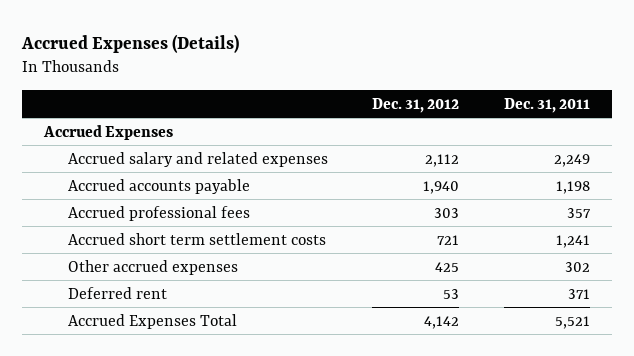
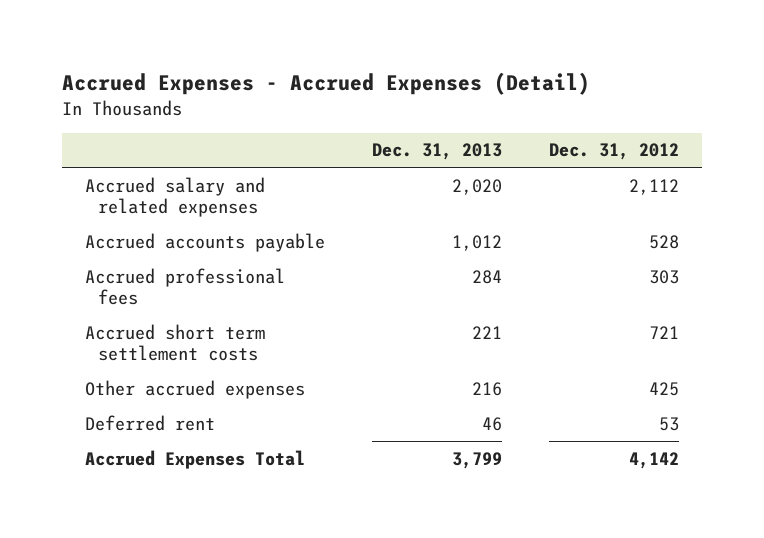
- Accrued Expenses (Details)
+ Accrued Expenses - Accrued Expenses (Detail)
- | Dec. 31, 2012 | Dec. 31, 2011
+ | Dec. 31, 2013 | Dec. 31, 2012
- Accrued Expenses
- Accrued accounts payable | 1,940 | 1,198
+ Accrued accounts payable | 1,012 | 528

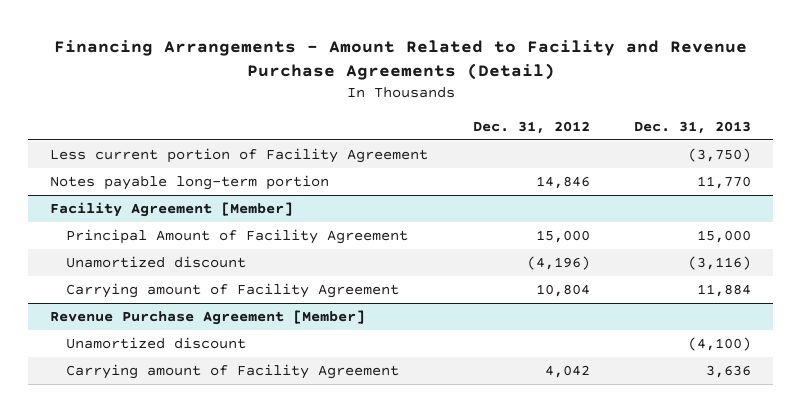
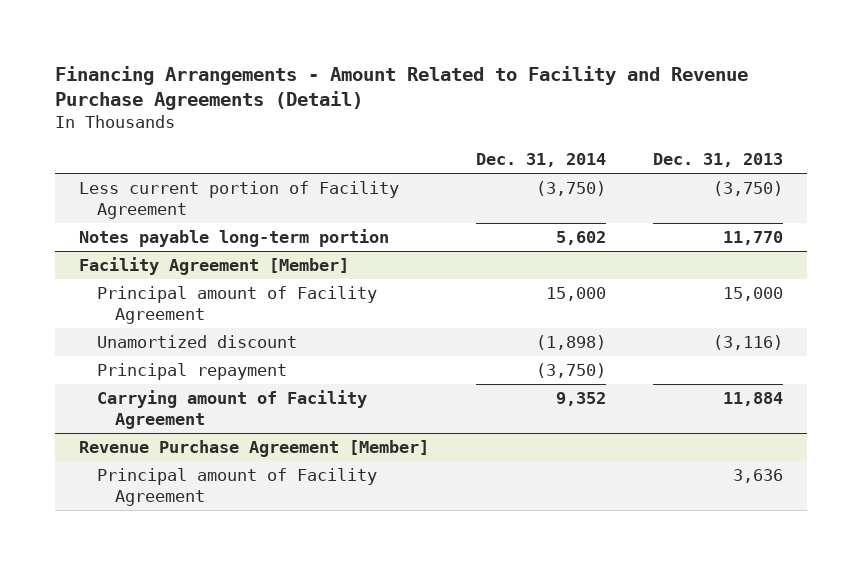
- | Dec. 31, 2012 | Dec. 31, 2013
+ | Dec. 31, 2014 | Dec. 31, 2013
@ Facility Agreement [Member]
- Principal Amount of Facility Agreement | 15,000 | 15,000
+ Principal amount of Facility Agreement | 15,000 | 15,000
+ Principal repayment | (3,750) |
@ Revenue Purchase Agreement [Member]
- Unamortized discount | | (4,100)
- Carrying amount of Facility Agreement | 4,042 | 3,636
+ Principal amount of Facility Agreement | | 3,636

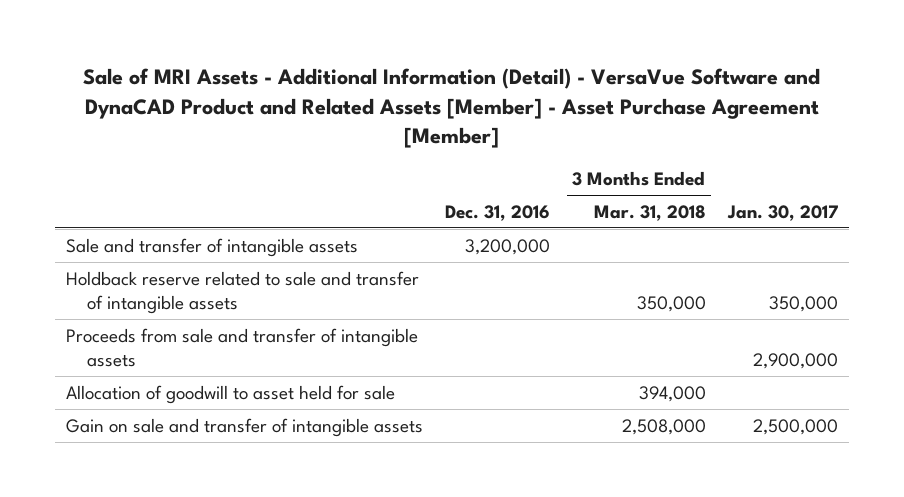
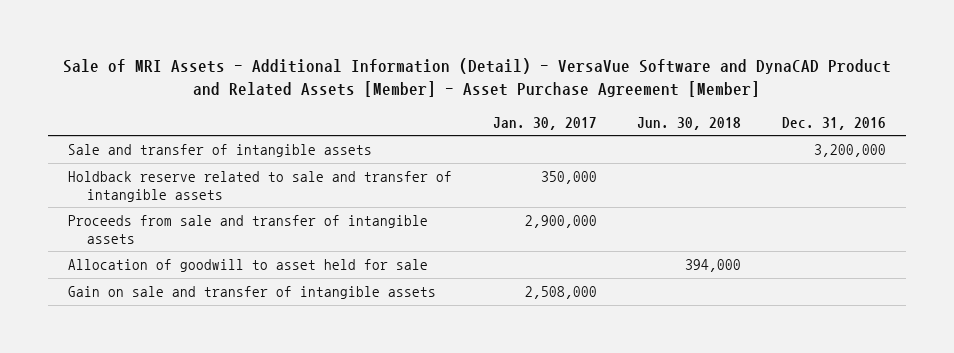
- | Dec. 31, 2016 | 3 Months Ended Mar. 31, 2018 | Jan. 30, 2017
+ | Jan. 30, 2017 | Jun. 30, 2018 | Dec. 31, 2016
- Gain on sale and transfer of intangible assets | | 2,508,000 | 2,500,000
+ Gain on sale and transfer of intangible assets | 2,508,000 | |

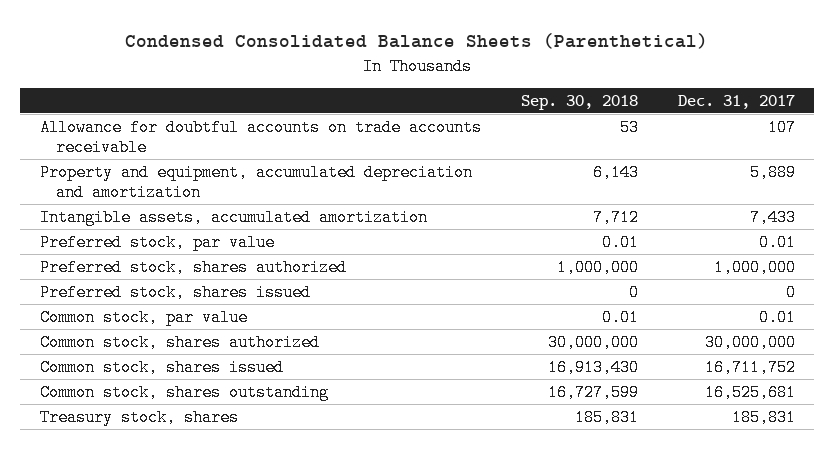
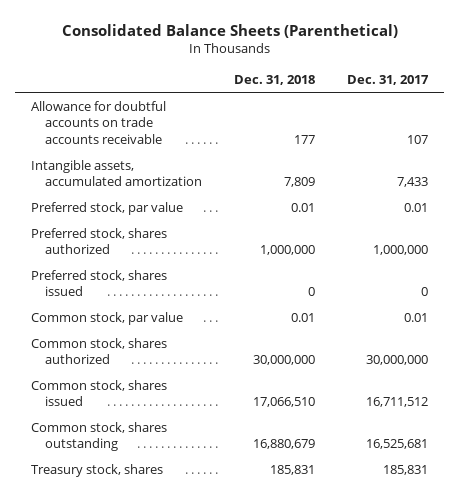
- Condensed Consolidated Balance Sheets (Parenthetical)
+ Consolidated Balance Sheets (Parenthetical)
- | Sep. 30, 2018 | Dec. 31, 2017
+ | Dec. 31, 2018 | Dec. 31, 2017
- Property and equipment, accumulated depreciation and amortization | 6,143 | 5,889
- Common stock, shares issued | 16,913,430 | 16,711,752
+ Common stock, shares issued | 17,066,510 | 16,711,512

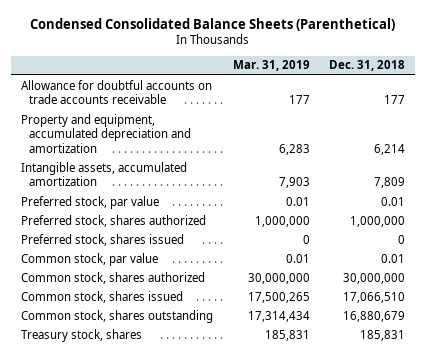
- Consolidated Balance Sheets (Parenthetical)
+ Condensed Consolidated Balance Sheets (Parenthetical)
- | Dec. 31, 2018 | Dec. 31, 2017
+ | Mar. 31, 2019 | Dec. 31, 2018
+ Property and equipment, accumulated depreciation and amortization | 6,283 | 6,214

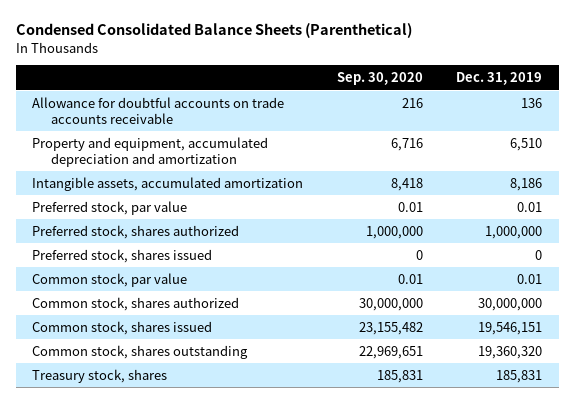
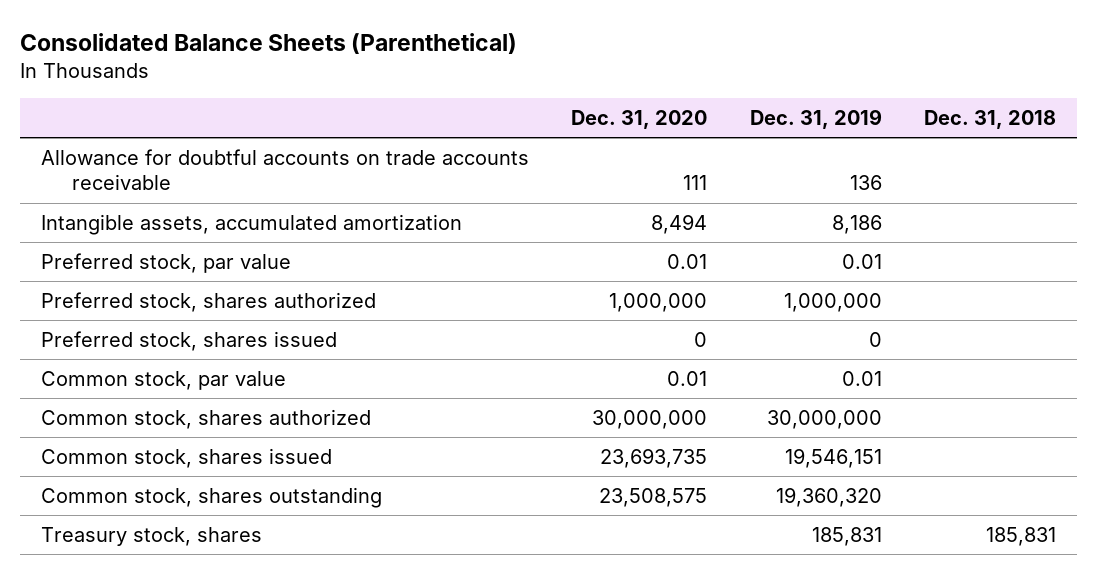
- Condensed Consolidated Balance Sheets (Parenthetical)
+ Consolidated Balance Sheets (Parenthetical)
- | Sep. 30, 2020 | Dec. 31, 2019
+ | Dec. 31, 2020 | Dec. 31, 2019 | Dec. 31, 2018
- Property and equipment, accumulated depreciation and amortization | 6,716 | 6,510

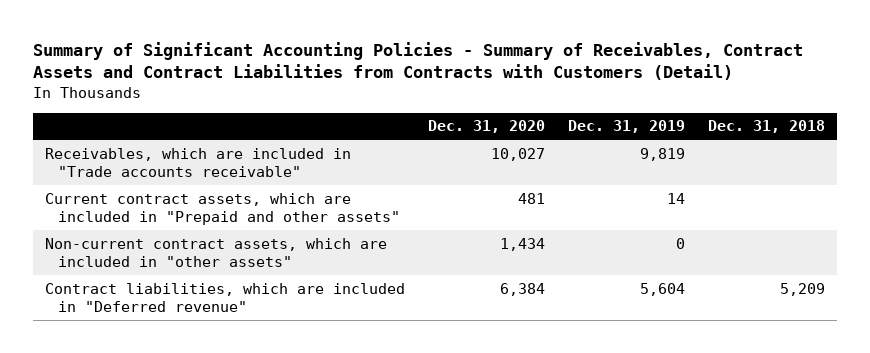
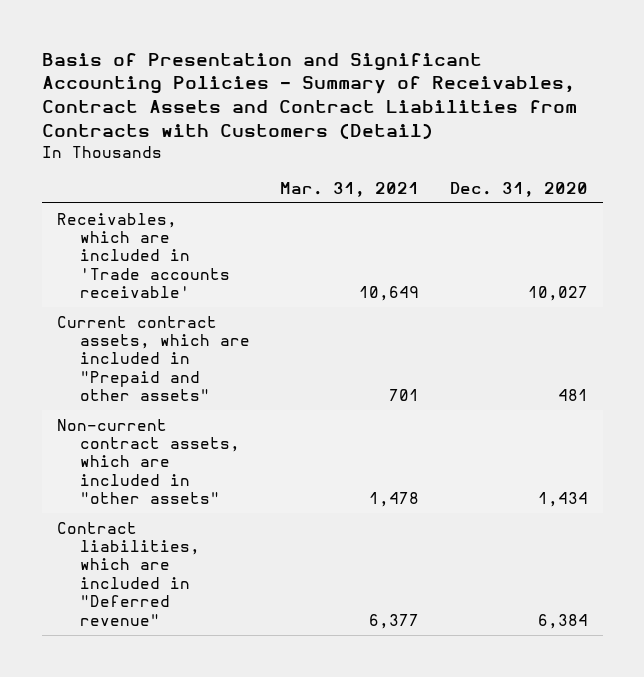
- Summary of Significant Accounting Policies - Summary of Receivables, Contract Assets and Contract Liabilities from Contracts with Customers (Detail)
+ Basis of Presentation and Significant Accounting Policies - Summary of Receivables, Contract Assets and Contract Liabilities from Contracts with Customers (Detail)
- | Dec. 31, 2020 | Dec. 31, 2019 | Dec. 31, 2018
+ | Mar. 31, 2021 | Dec. 31, 2020
- Receivables, which are included in "Trade accounts receivable" | 10,027 | 9,819 |
+ Receivables, which are included in 'Trade accounts receivable' | 10,649 | 10,027

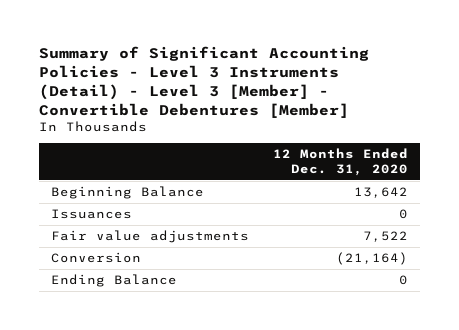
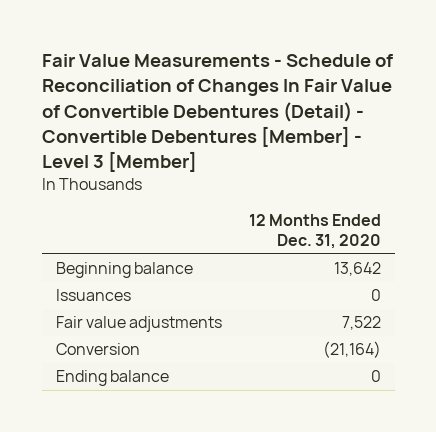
- Summary of Significant Accounting Policies - Level 3 Instruments (Detail) - Level 3 [Member] - Convertible Debentures [Member]
+ Fair Value Measurements - Schedule of Reconciliation of Changes In Fair Value of Convertible Debentures (Detail) - Convertible Debentures [Member] - Level 3 [Member]
- Beginning Balance | 13,642
+ Beginning balance | 13,642
- Ending Balance | 0
+ Ending balance | 0

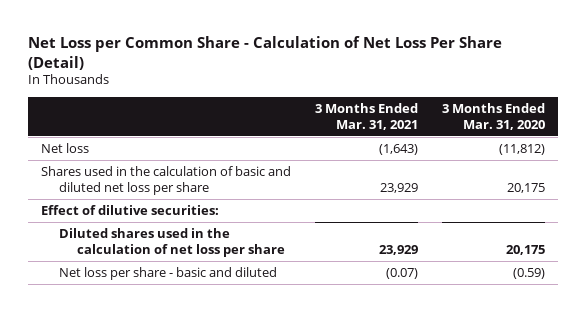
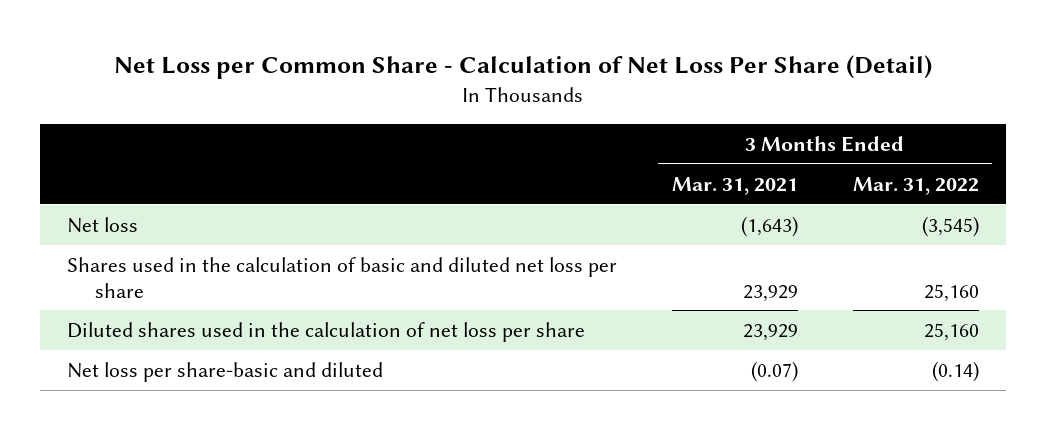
- | 3 Months Ended Mar. 31, 2021 | 3 Months Ended Mar. 31, 2020
+ | 3 Months Ended Mar. 31, 2021 | 3 Months Ended Mar. 31, 2022
- Effect of dilutive securities:
- Net loss per share - basic and diluted | (0.07) | (0.59)
+ Net loss per share-basic and diluted | (0.07) | (0.14)

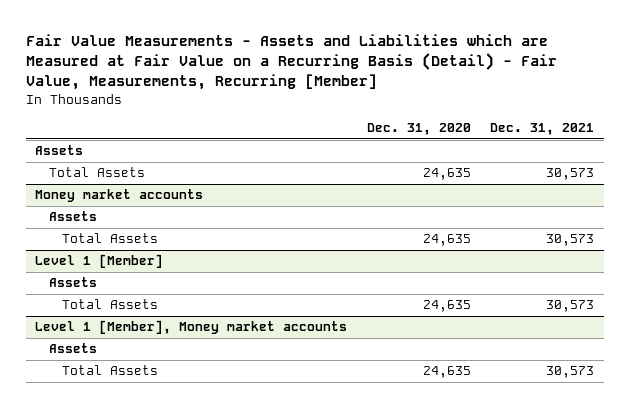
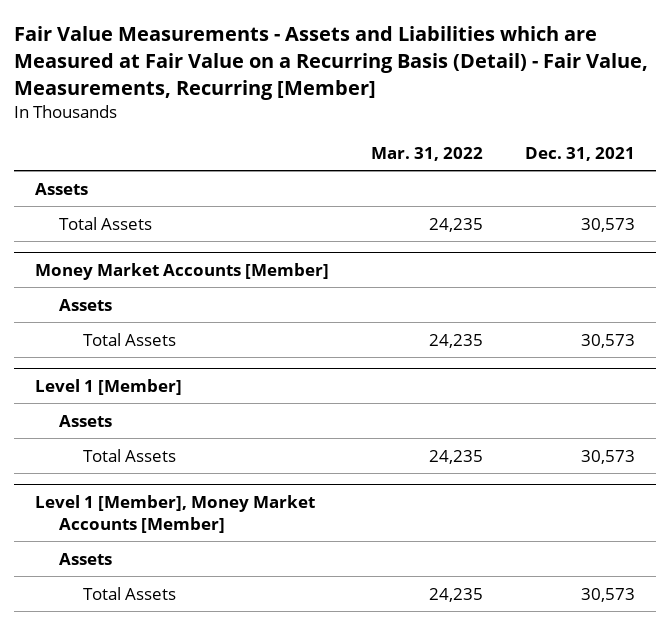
- | Dec. 31, 2020 | Dec. 31, 2021
+ | Mar. 31, 2022 | Dec. 31, 2021
- Money market accounts
+ Money Market Accounts [Member]
- Level 1 [Member], Money market accounts
+ Level 1 [Member], Money Market Accounts [Member]

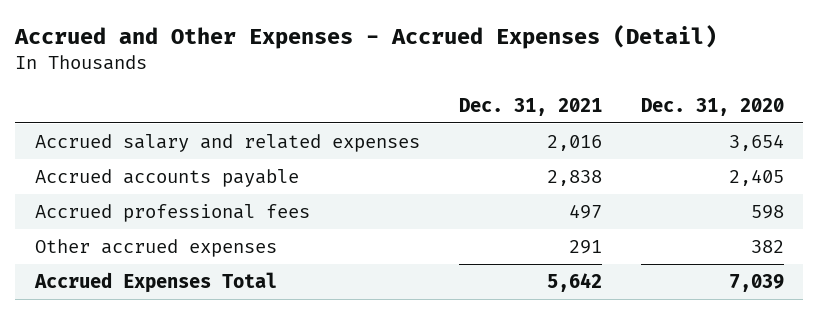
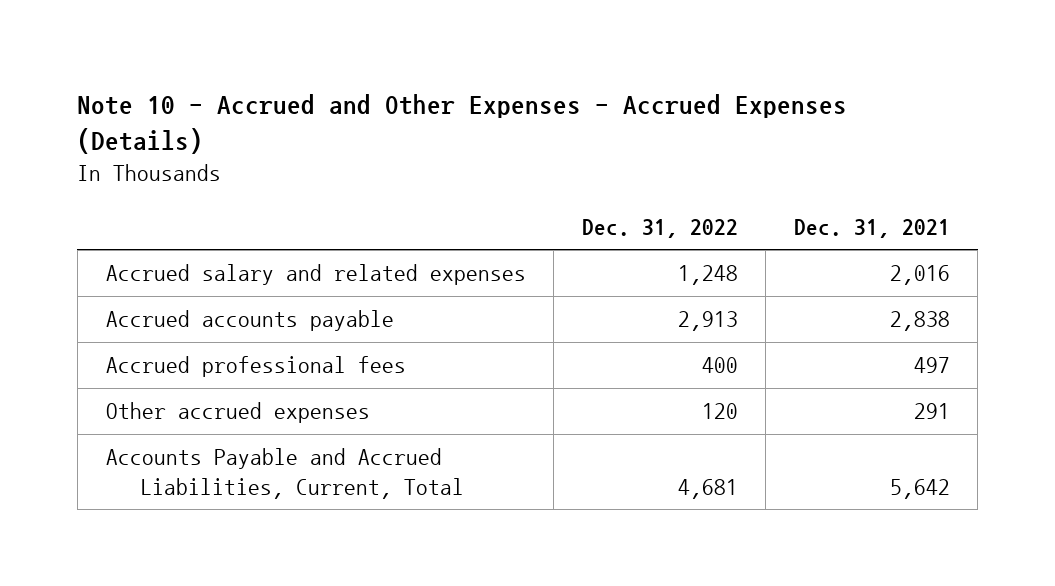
- Accrued and Other Expenses - Accrued Expenses (Detail)
+ Note 10 - Accrued and Other Expenses - Accrued Expenses (Details)
- | Dec. 31, 2021 | Dec. 31, 2020
+ | Dec. 31, 2022 | Dec. 31, 2021
- Accrued Expenses Total | 5,642 | 7,039
+ Accounts Payable and Accrued Liabilities, Current, Total | 4,681 | 5,642

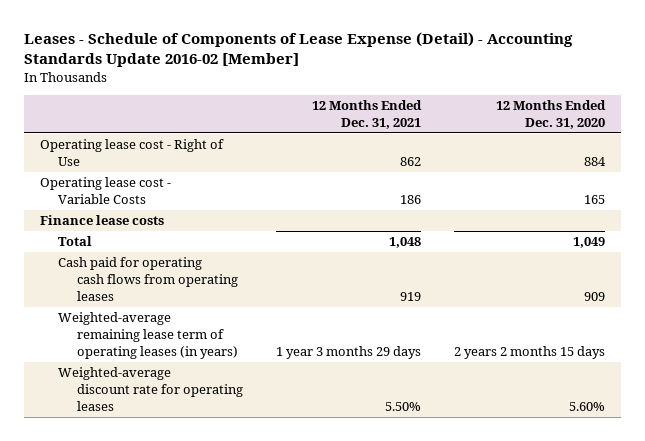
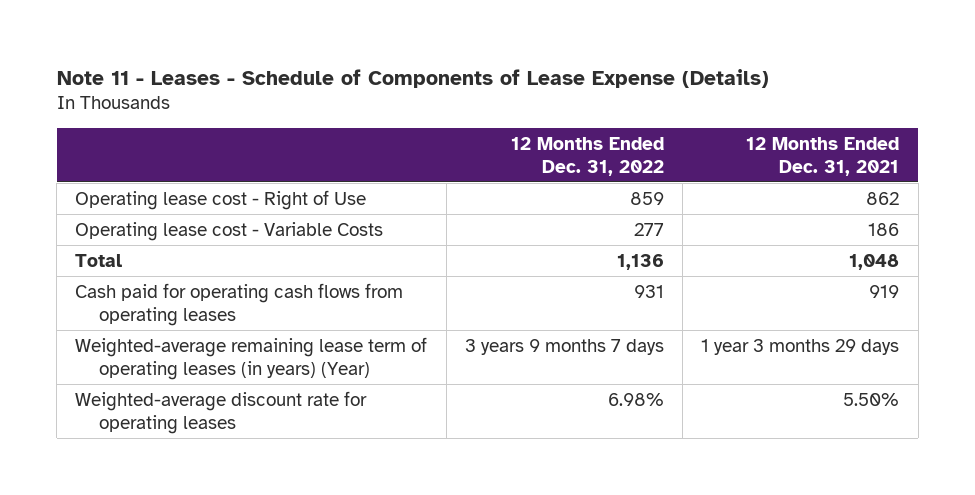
- Leases - Schedule of Components of Lease Expense (Detail) - Accounting Standards Update 2016-02 [Member]
+ Note 11 - Leases - Schedule of Components of Lease Expense (Details)
- | 12 Months Ended Dec. 31, 2021 | 12 Months Ended Dec. 31, 2020
+ | 12 Months Ended Dec. 31, 2022 | 12 Months Ended Dec. 31, 2021
- Finance lease costs
- Weighted-average remaining lease term of operating leases (in years) | 1 year 3 months 29 days | 2 years 2 months 15 days
+ Weighted-average remaining lease term of operating leases (in years) (Year) | 3 years 9 months 7 days | 1 year 3 months 29 days

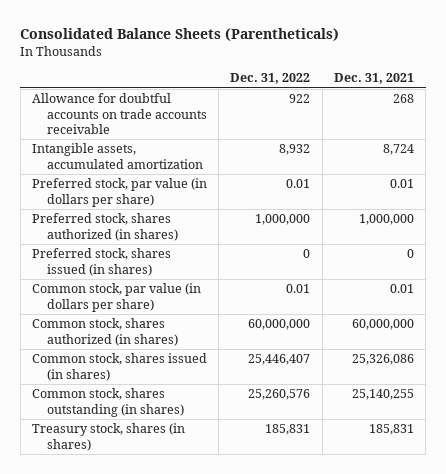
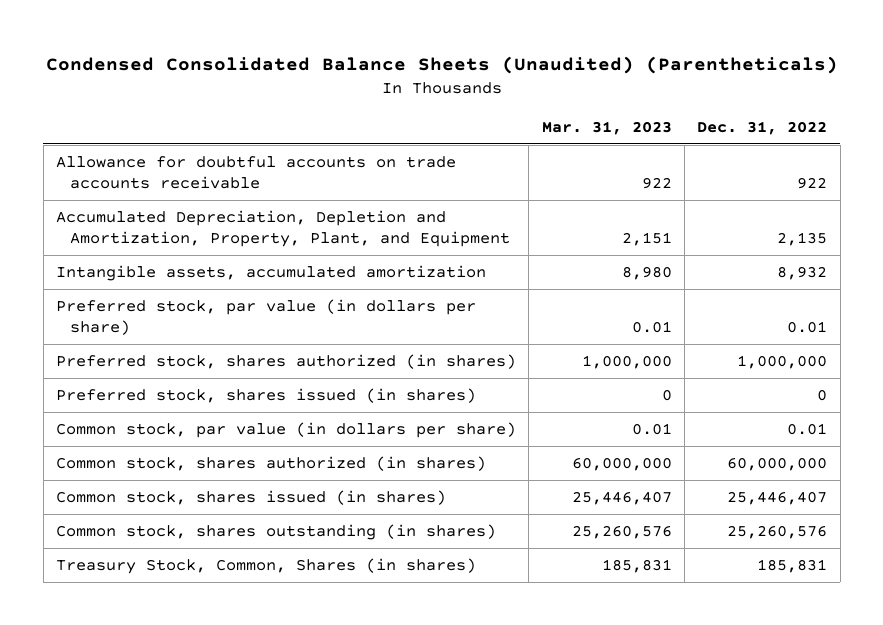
- Consolidated Balance Sheets (Parentheticals)
+ Condensed Consolidated Balance Sheets (Unaudited) (Parentheticals)
- | Dec. 31, 2022 | Dec. 31, 2021
+ | Mar. 31, 2023 | Dec. 31, 2022
+ Accumulated Depreciation, Depletion and Amortization, Property, Plant, and Equipment | 2,151 | 2,135
- Treasury stock, shares (in shares) | 185,831 | 185,831
+ Treasury Stock, Common, Shares (in shares) | 185,831 | 185,831

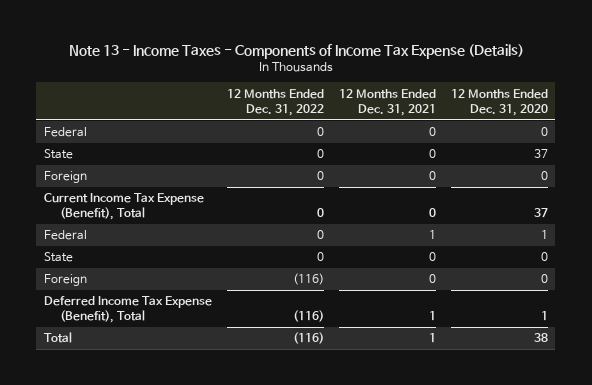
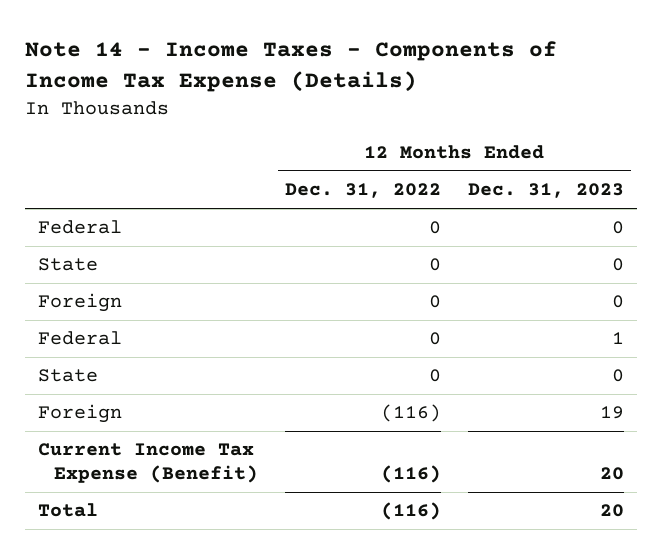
- Note 13 - Income Taxes - Components of Income Tax Expense (Details)
+ Note 14 - Income Taxes - Components of Income Tax Expense (Details)
- | 12 Months Ended Dec. 31, 2022 | 12 Months Ended Dec. 31, 2021 | 12 Months Ended Dec. 31, 2020
+ | 12 Months Ended Dec. 31, 2022 | 12 Months Ended Dec. 31, 2023
- Current Income Tax Expense (Benefit), Total | 0 | 0 | 37
- Deferred Income Tax Expense (Benefit), Total | (116) | 1 | 1
+ Current Income Tax Expense (Benefit) | (116) | 20

